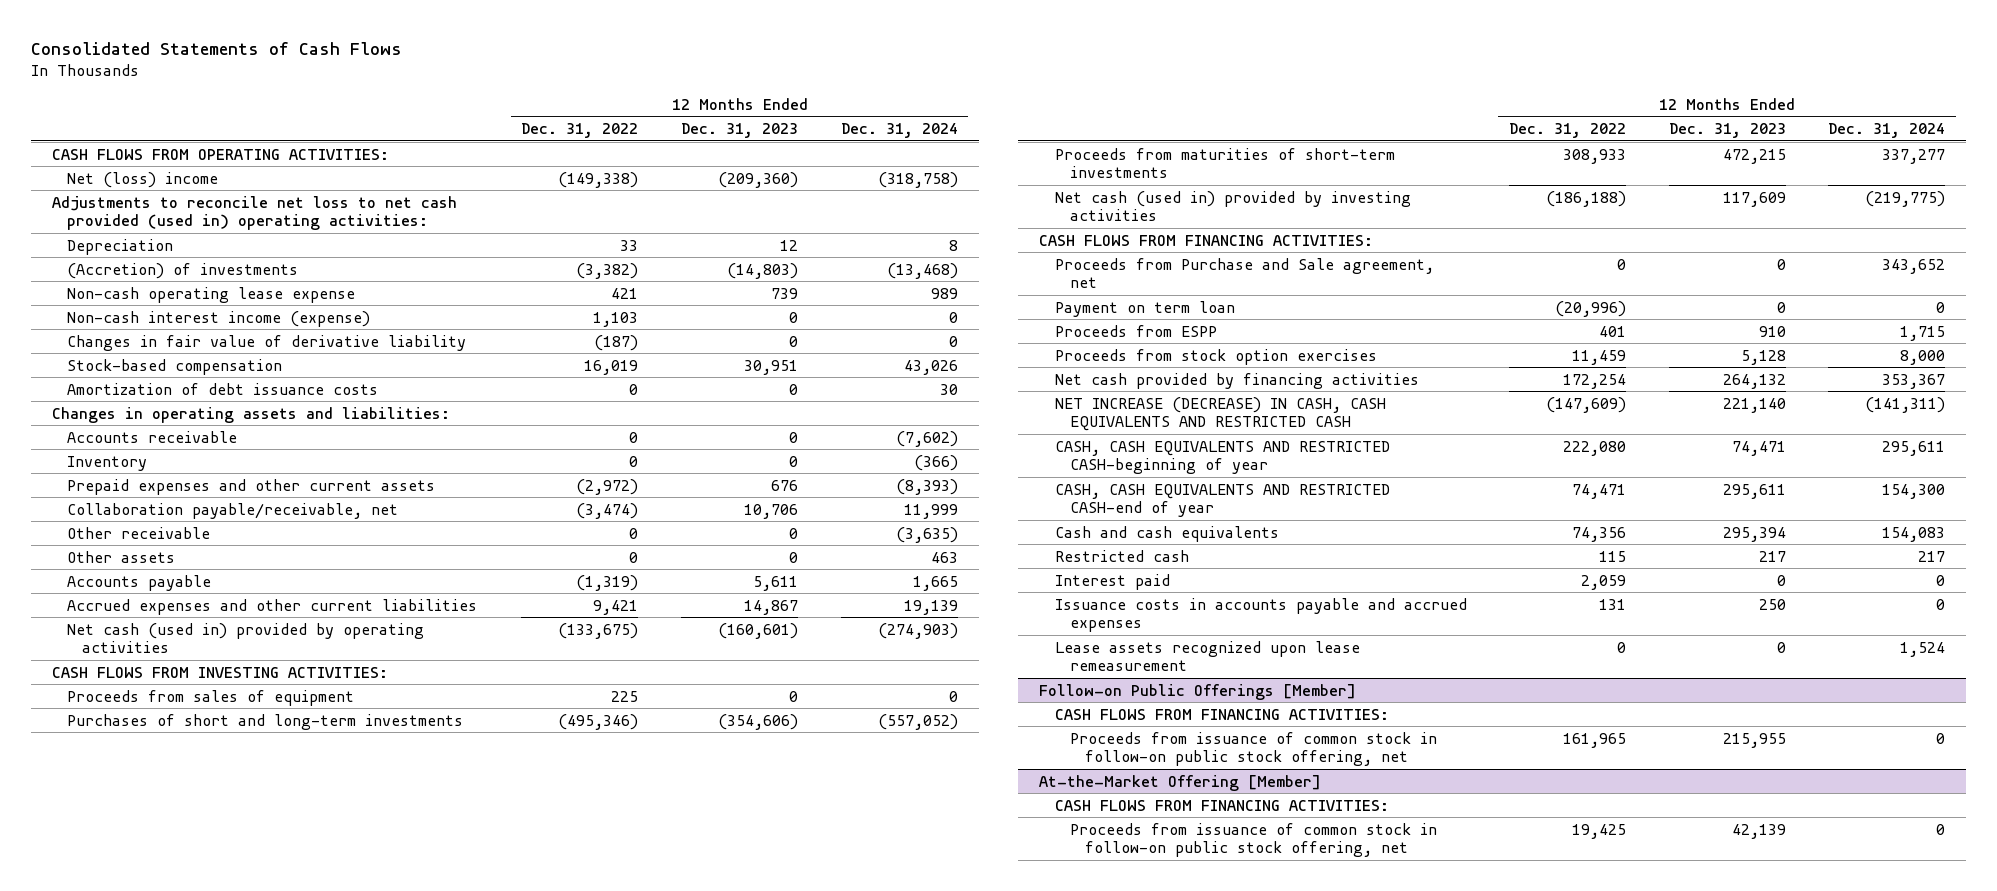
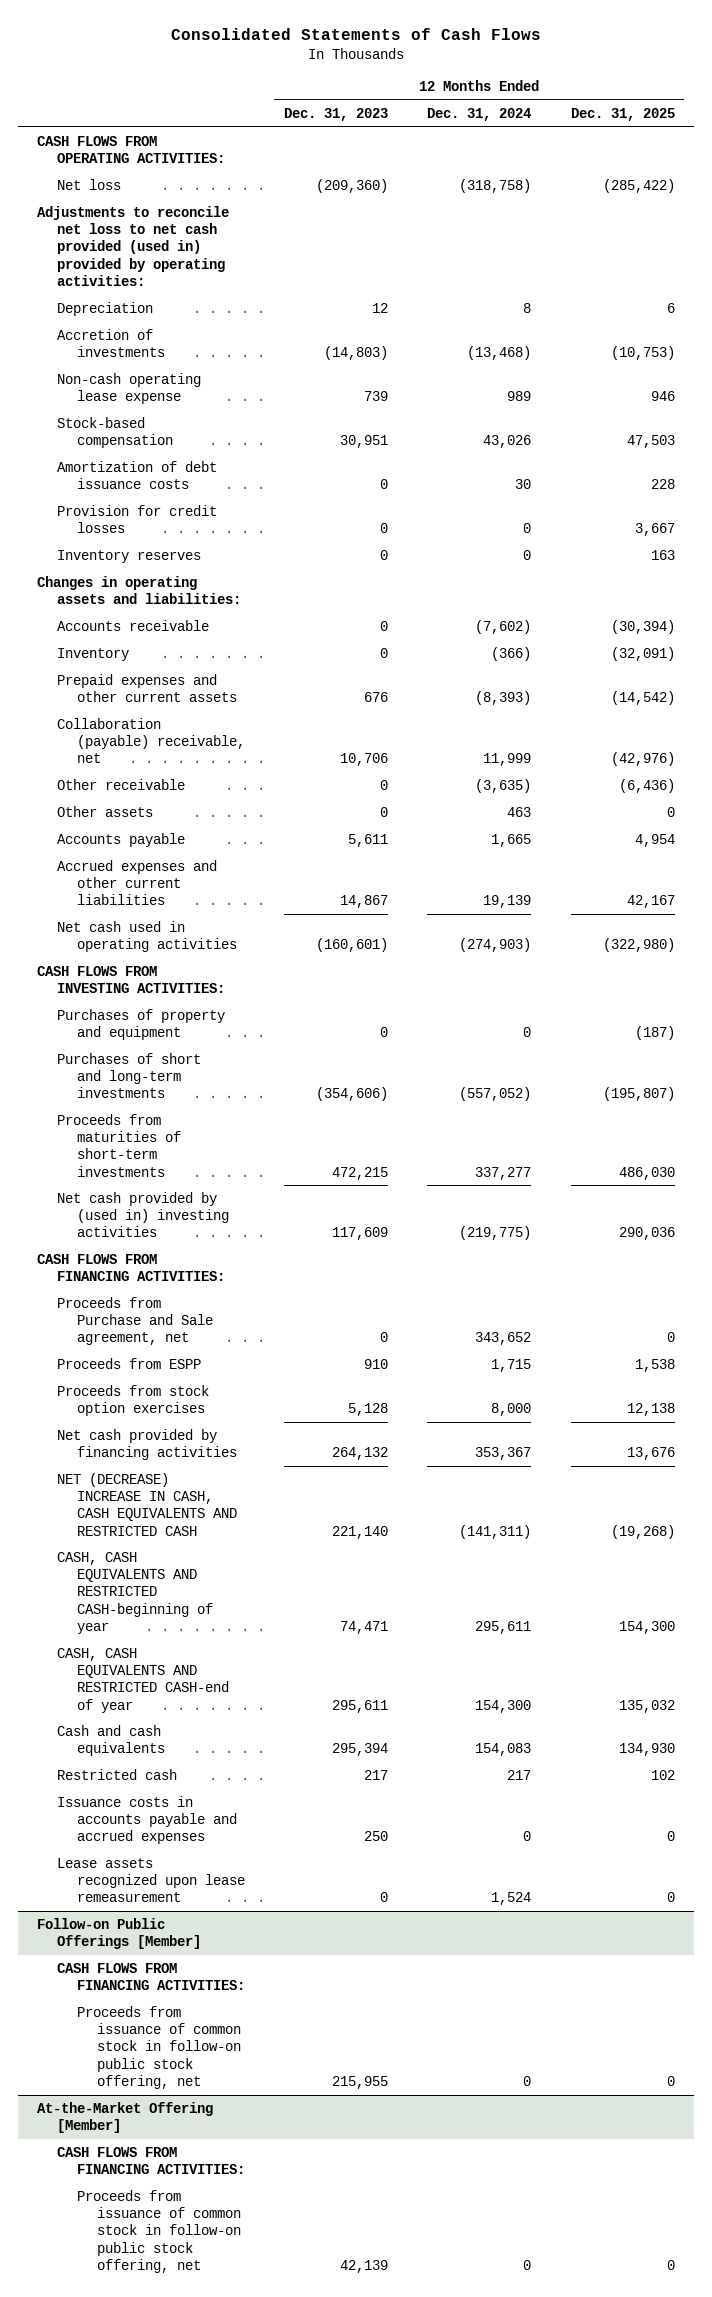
- | 12 Months Ended Dec. 31, 2022 | 12 Months Ended Dec. 31, 2023 | 12 Months Ended Dec. 31, 2024
+ | 12 Months Ended Dec. 31, 2023 | 12 Months Ended Dec. 31, 2024 | 12 Months Ended Dec. 31, 2025
- Net (loss) income | (149,338) | (209,360) | (318,758)
- Adjustments to reconcile net loss to net cash provided (used in) operating activities:
+ Net loss | (209,360) | (318,758) | (285,422)
+ Adjustments to reconcile net loss to net cash provided (used in) provided by operating activities:
- (Accretion) of investments | (3,382) | (14,803) | (13,468)
+ Accretion of investments | (14,803) | (13,468) | (10,753)
- Non-cash interest income (expense) | 1,103 | 0 | 0
- Changes in fair value of derivative liability | (187) | 0 | 0
+ Provision for credit losses | 0 | 0 | 3,667
+ Inventory reserves | 0 | 0 | 163
- Collaboration payable/receivable, net | (3,474) | 10,706 | 11,999
+ Collaboration (payable) receivable, net | 10,706 | 11,999 | (42,976)
- Net cash (used in) provided by operating activities | (133,675) | (160,601) | (274,903)
+ Net cash used in operating activities | (160,601) | (274,903) | (322,980)
- Proceeds from sales of equipment | 225 | 0 | 0
+ Purchases of property and equipment | 0 | 0 | (187)
- Net cash (used in) provided by investing activities | (186,188) | 117,609 | (219,775)
+ Net cash provided by (used in) investing activities | 117,609 | (219,775) | 290,036
- Payment on term loan | (20,996) | 0 | 0
- NET INCREASE (DECREASE) IN CASH, CASH EQUIVALENTS AND RESTRICTED CASH | (147,609) | 221,140 | (141,311)
+ NET (DECREASE) INCREASE IN CASH, CASH EQUIVALENTS AND RESTRICTED CASH | 221,140 | (141,311) | (19,268)
- Interest paid | 2,059 | 0 | 0

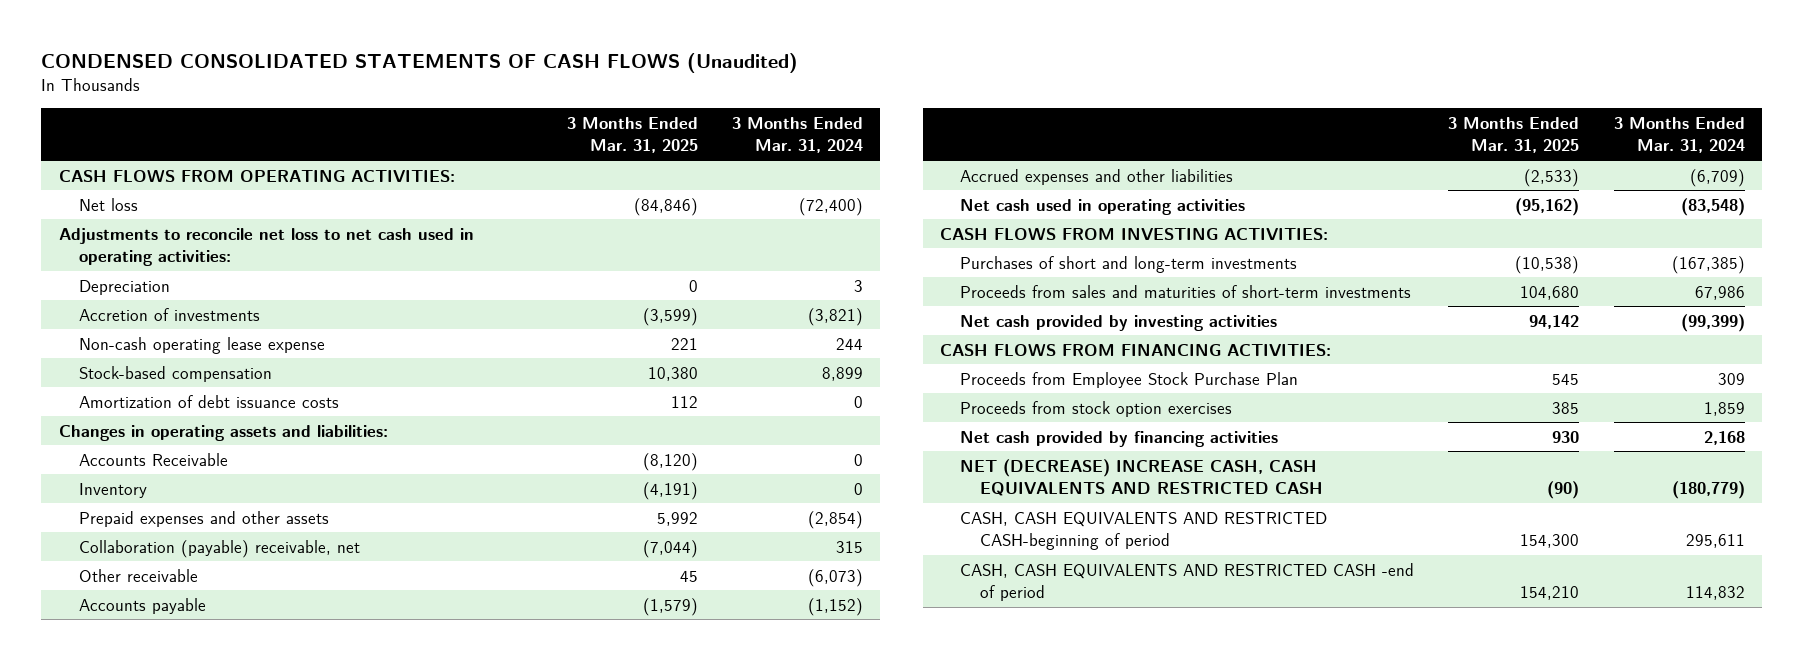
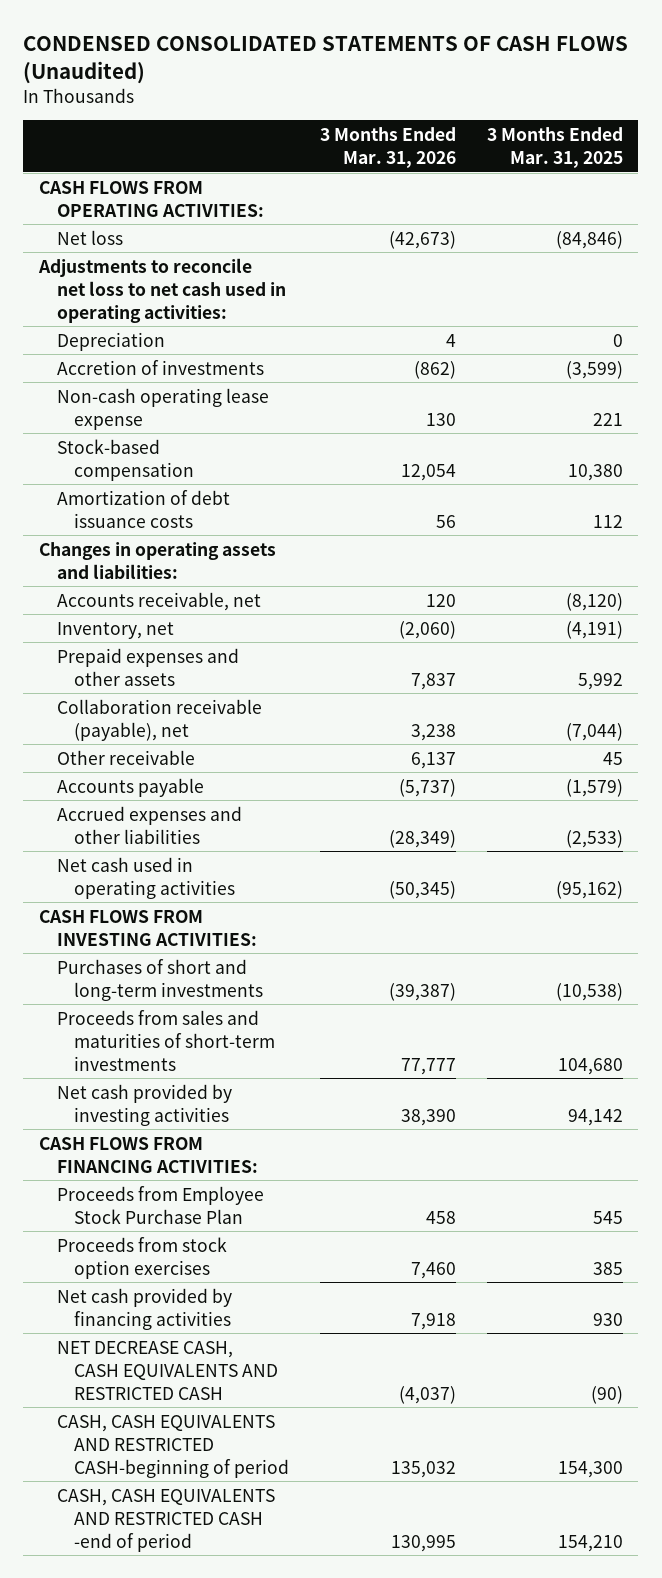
- | 3 Months Ended Mar. 31, 2025 | 3 Months Ended Mar. 31, 2024
+ | 3 Months Ended Mar. 31, 2026 | 3 Months Ended Mar. 31, 2025
- Accounts Receivable | (8,120) | 0
- Inventory | (4,191) | 0
+ Accounts receivable, net | 120 | (8,120)
+ Inventory, net | (2,060) | (4,191)
- Collaboration (payable) receivable, net | (7,044) | 315
+ Collaboration receivable (payable), net | 3,238 | (7,044)
- NET (DECREASE) INCREASE CASH, CASH EQUIVALENTS AND RESTRICTED CASH | (90) | (180,779)
+ NET DECREASE CASH, CASH EQUIVALENTS AND RESTRICTED CASH | (4,037) | (90)

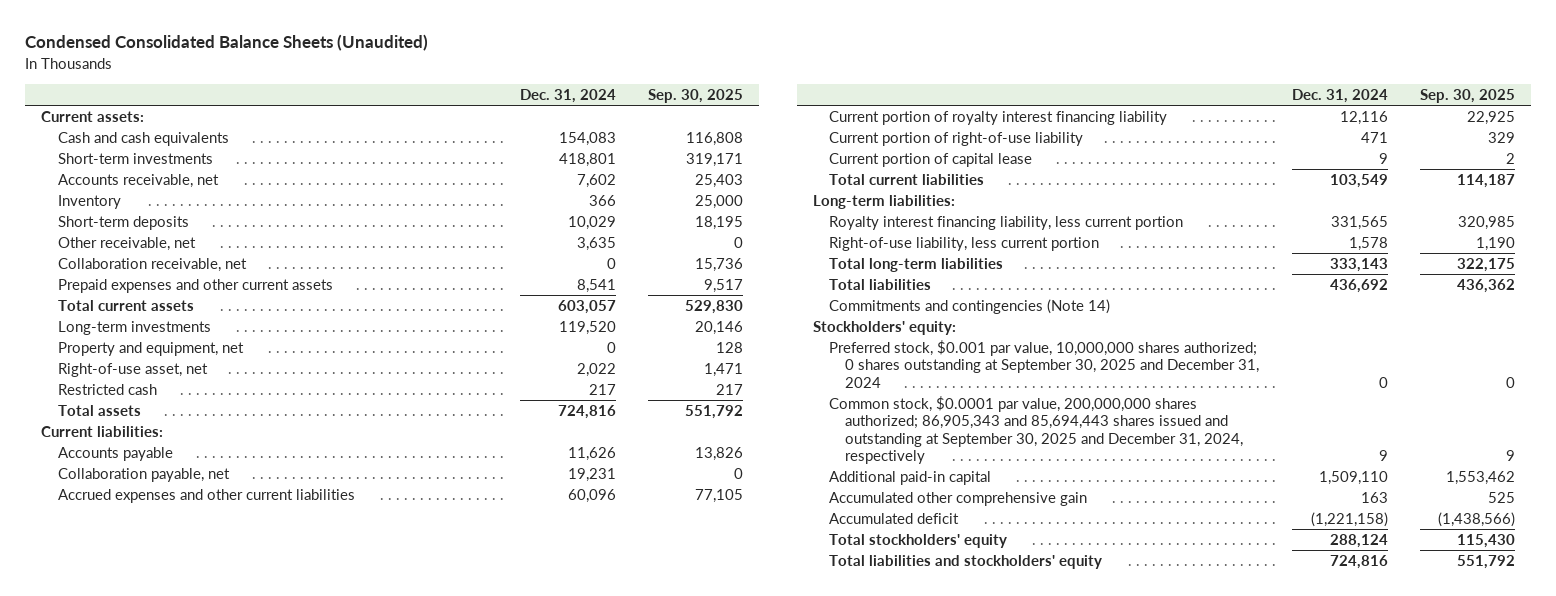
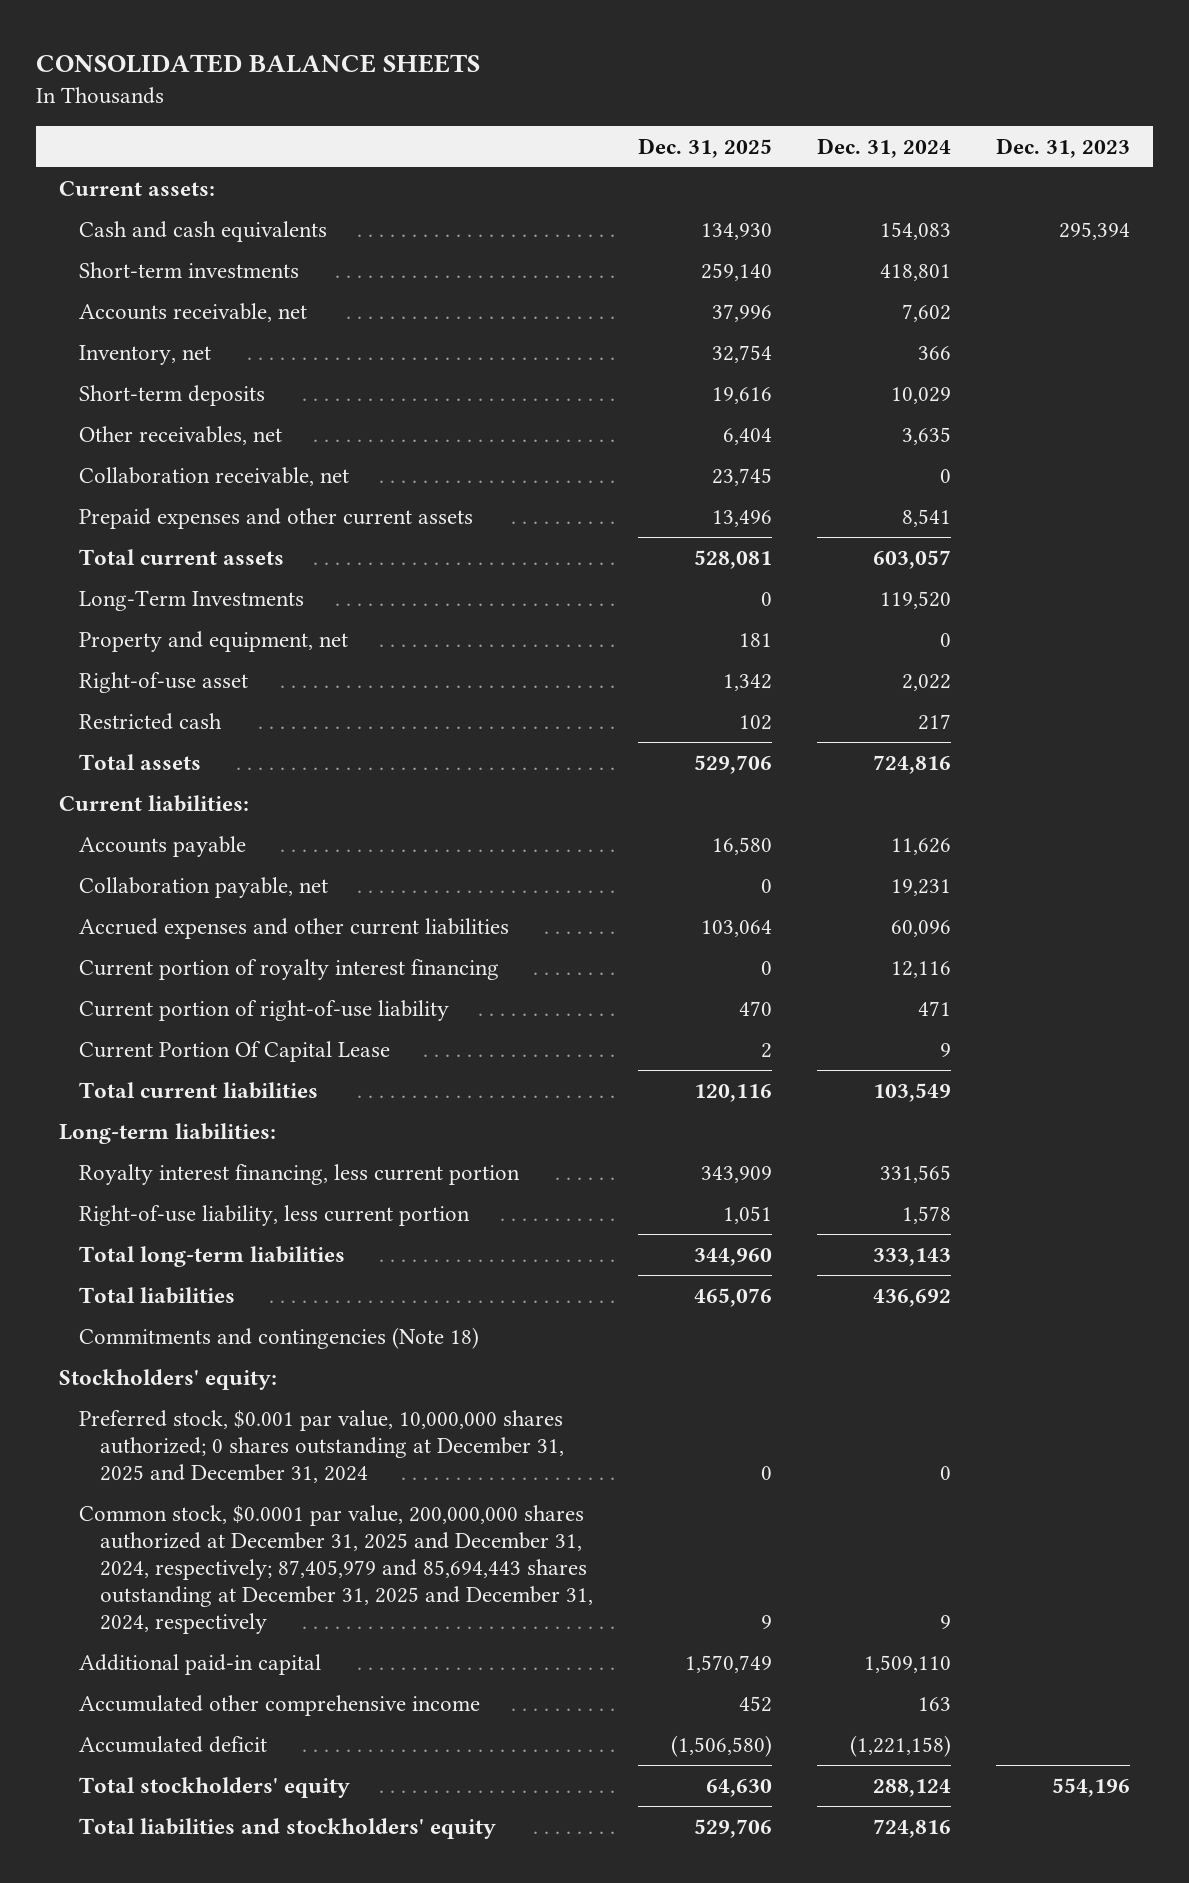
- Condensed Consolidated Balance Sheets (Unaudited)
+ CONSOLIDATED BALANCE SHEETS
- | Dec. 31, 2024 | Sep. 30, 2025
+ | Dec. 31, 2025 | Dec. 31, 2024 | Dec. 31, 2023
- Inventory | 366 | 25,000
+ Inventory, net | 32,754 | 366 |
- Other receivable, net | 3,635 | 0
+ Other receivables, net | 6,404 | 3,635 |
- Long-term investments | 119,520 | 20,146
+ Long-Term Investments | 0 | 119,520 |
- Right-of-use asset, net | 2,022 | 1,471
+ Right-of-use asset | 1,342 | 2,022 |
- Current portion of royalty interest financing liability | 12,116 | 22,925
+ Current portion of royalty interest financing | 0 | 12,116 |
- Current portion of capital lease | 9 | 2
+ Current Portion Of Capital Lease | 2 | 9 |
- Royalty interest financing liability, less current portion | 331,565 | 320,985
+ Royalty interest financing, less current portion | 343,909 | 331,565 |
- Commitments and contingencies (Note 14)
+ Commitments and contingencies (Note 18)
- Preferred stock, $0.001 par value, 10,000,000 shares authorized; 0 shares outstanding at September 30, 2025 and December 31, 2024 | 0 | 0
- Common stock, $0.0001 par value, 200,000,000 shares authorized; 86,905,343 and 85,694,443 shares issued and outstanding at September 30, 2025 and December 31, 2024, respectively | 9 | 9
+ Preferred stock, $0.001 par value, 10,000,000 shares authorized; 0 shares outstanding at December 31, 2025 and December 31, 2024 | 0 | 0 |
+ Common stock, $0.0001 par value, 200,000,000 shares authorized at December 31, 2025 and December 31, 2024, respectively; 87,405,979 and 85,694,443 shares outstanding at December 31, 2025 and December 31, 2024, respectively | 9 | 9 |
- Accumulated other comprehensive gain | 163 | 525
+ Accumulated other comprehensive income | 452 | 163 |

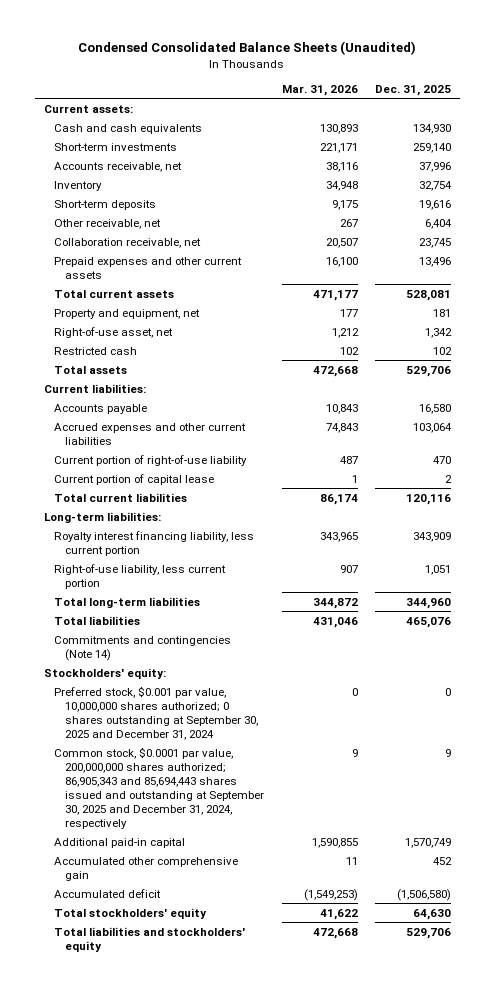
- CONSOLIDATED BALANCE SHEETS
+ Condensed Consolidated Balance Sheets (Unaudited)
- | Dec. 31, 2025 | Dec. 31, 2024 | Dec. 31, 2023
+ | Mar. 31, 2026 | Dec. 31, 2025
- Inventory, net | 32,754 | 366 |
+ Inventory | 34,948 | 32,754
- Other receivables, net | 6,404 | 3,635 |
+ Other receivable, net | 267 | 6,404
- Long-Term Investments | 0 | 119,520 |
- Right-of-use asset | 1,342 | 2,022 |
+ Right-of-use asset, net | 1,212 | 1,342
- Collaboration payable, net | 0 | 19,231 |
- Current portion of royalty interest financing | 0 | 12,116 |
- Current Portion Of Capital Lease | 2 | 9 |
+ Current portion of capital lease | 1 | 2
- Royalty interest financing, less current portion | 343,909 | 331,565 |
+ Royalty interest financing liability, less current portion | 343,965 | 343,909
- Commitments and contingencies (Note 18)
+ Commitments and contingencies (Note 14)
- Preferred stock, $0.001 par value, 10,000,000 shares authorized; 0 shares outstanding at December 31, 2025 and December 31, 2024 | 0 | 0 |
- Common stock, $0.0001 par value, 200,000,000 shares authorized at December 31, 2025 and December 31, 2024, respectively; 87,405,979 and 85,694,443 shares outstanding at December 31, 2025 and December 31, 2024, respectively | 9 | 9 |
+ Preferred stock, $0.001 par value, 10,000,000 shares authorized; 0 shares outstanding at September 30, 2025 and December 31, 2024 | 0 | 0
+ Common stock, $0.0001 par value, 200,000,000 shares authorized; 86,905,343 and 85,694,443 shares issued and outstanding at September 30, 2025 and December 31, 2024, respectively | 9 | 9
- Accumulated other comprehensive income | 452 | 163 |
+ Accumulated other comprehensive gain | 11 | 452

